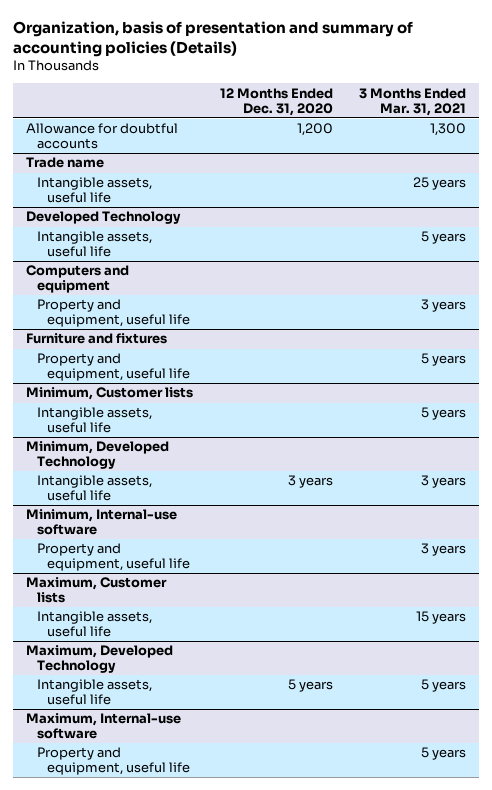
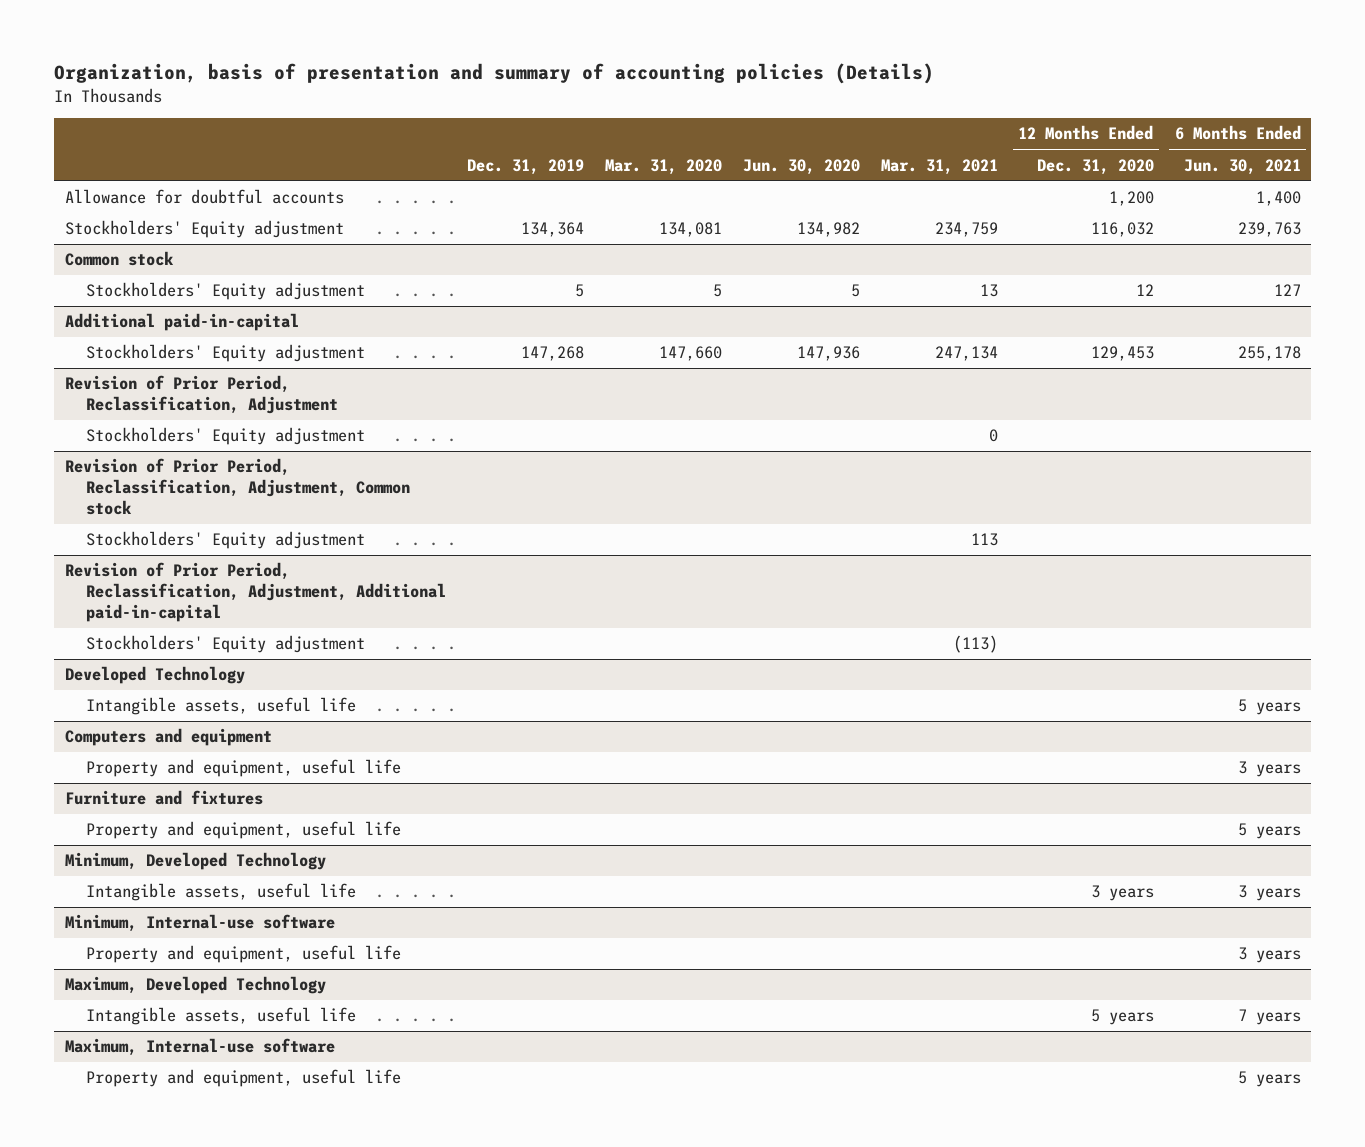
- | 12 Months Ended Dec. 31, 2020 | 3 Months Ended Mar. 31, 2021
+ | Dec. 31, 2019 | Mar. 31, 2020 | Jun. 30, 2020 | Mar. 31, 2021 | 12 Months Ended Dec. 31, 2020 | 6 Months Ended Jun. 30, 2021
- Trade name
- Intangible assets, useful life | | 25 years
+ Stockholders' Equity adjustment | 134,364 | 134,081 | 134,982 | 234,759 | 116,032 | 239,763
+ Common stock
+ Stockholders' Equity adjustment | 5 | 5 | 5 | 13 | 12 | 127
+ Additional paid-in-capital
+ Stockholders' Equity adjustment | 147,268 | 147,660 | 147,936 | 247,134 | 129,453 | 255,178
+ Revision of Prior Period, Reclassification, Adjustment
+ Stockholders' Equity adjustment | | | | 0 | |
+ Revision of Prior Period, Reclassification, Adjustment, Common stock
+ Stockholders' Equity adjustment | | | | 113 | |
+ Revision of Prior Period, Reclassification, Adjustment, Additional paid-in-capital
+ Stockholders' Equity adjustment | | | | (113) | |
- Minimum, Customer lists
- Intangible assets, useful life | | 5 years
- Maximum, Customer lists
- Intangible assets, useful life | | 15 years

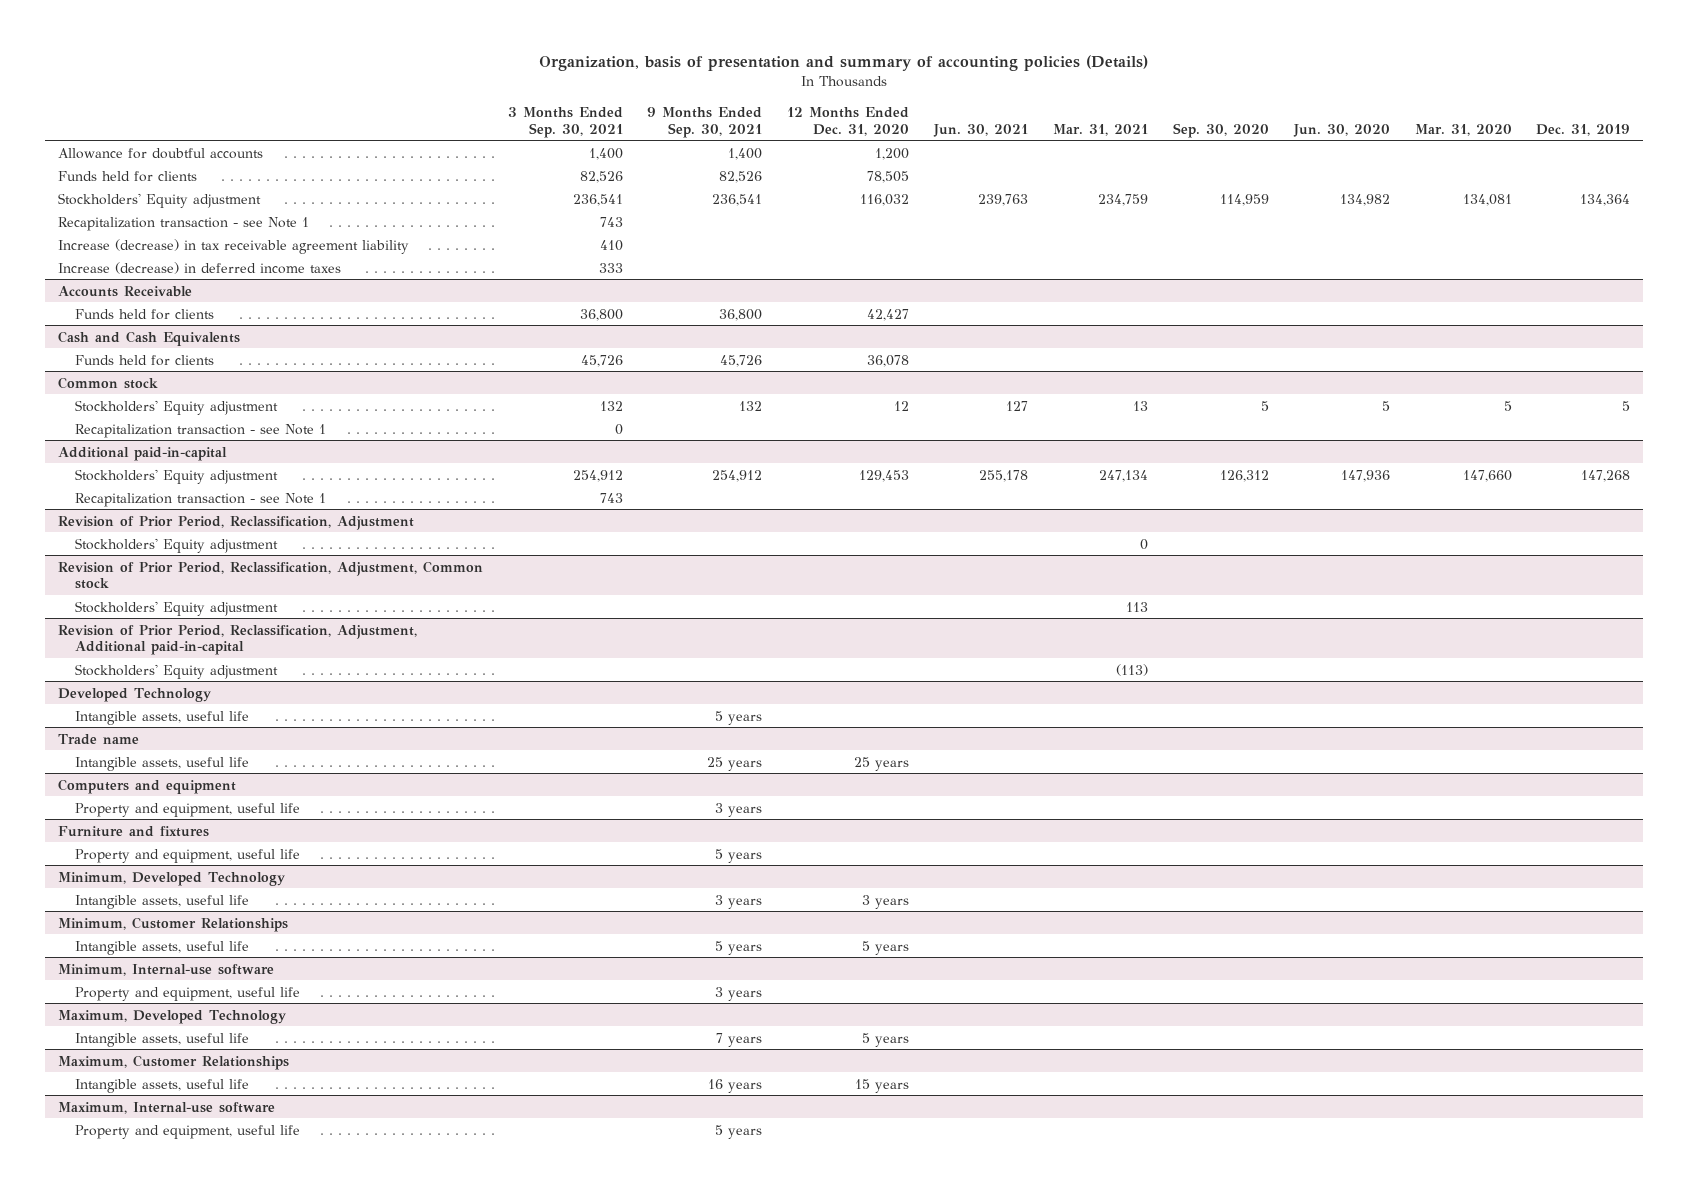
- | Dec. 31, 2019 | Mar. 31, 2020 | Jun. 30, 2020 | Mar. 31, 2021 | 12 Months Ended Dec. 31, 2020 | 6 Months Ended Jun. 30, 2021
+ | 3 Months Ended Sep. 30, 2021 | 9 Months Ended Sep. 30, 2021 | 12 Months Ended Dec. 31, 2020 | Jun. 30, 2021 | Mar. 31, 2021 | Sep. 30, 2020 | Jun. 30, 2020 | Mar. 31, 2020 | Dec. 31, 2019
+ Funds held for clients | 82,526 | 82,526 | 78,505 | | | | | |
+ Recapitalization transaction - see Note 1 | 743 | | | | | | | |
+ Increase (decrease) in tax receivable agreement liability | 410 | | | | | | | |
+ Increase (decrease) in deferred income taxes | 333 | | | | | | | |
+ Accounts Receivable
+ Funds held for clients | 36,800 | 36,800 | 42,427 | | | | | |
+ Cash and Cash Equivalents
+ Funds held for clients | 45,726 | 45,726 | 36,078 | | | | | |
@ Common stock
+ Recapitalization transaction - see Note 1 | 0 | | | | | | | |
@ Additional paid-in-capital
+ Recapitalization transaction - see Note 1 | 743 | | | | | | | |
+ Trade name
+ Intangible assets, useful life | | 25 years | 25 years | | | | | |
+ Minimum, Customer Relationships
+ Intangible assets, useful life | | 5 years | 5 years | | | | | |
+ Maximum, Customer Relationships
+ Intangible assets, useful life | | 16 years | 15 years | | | | | |

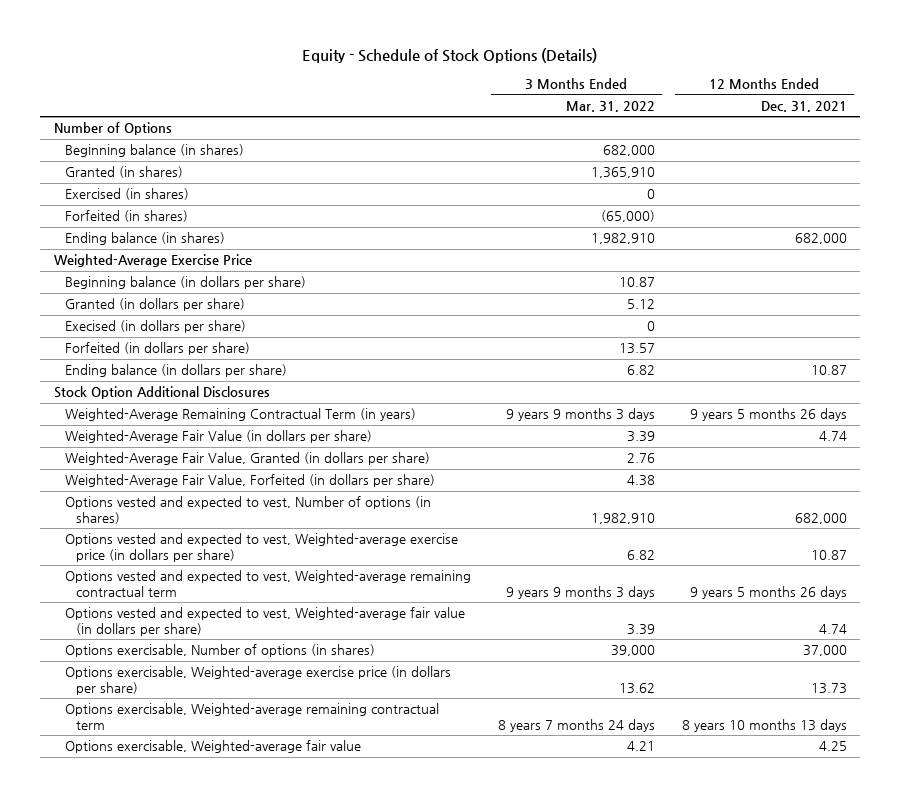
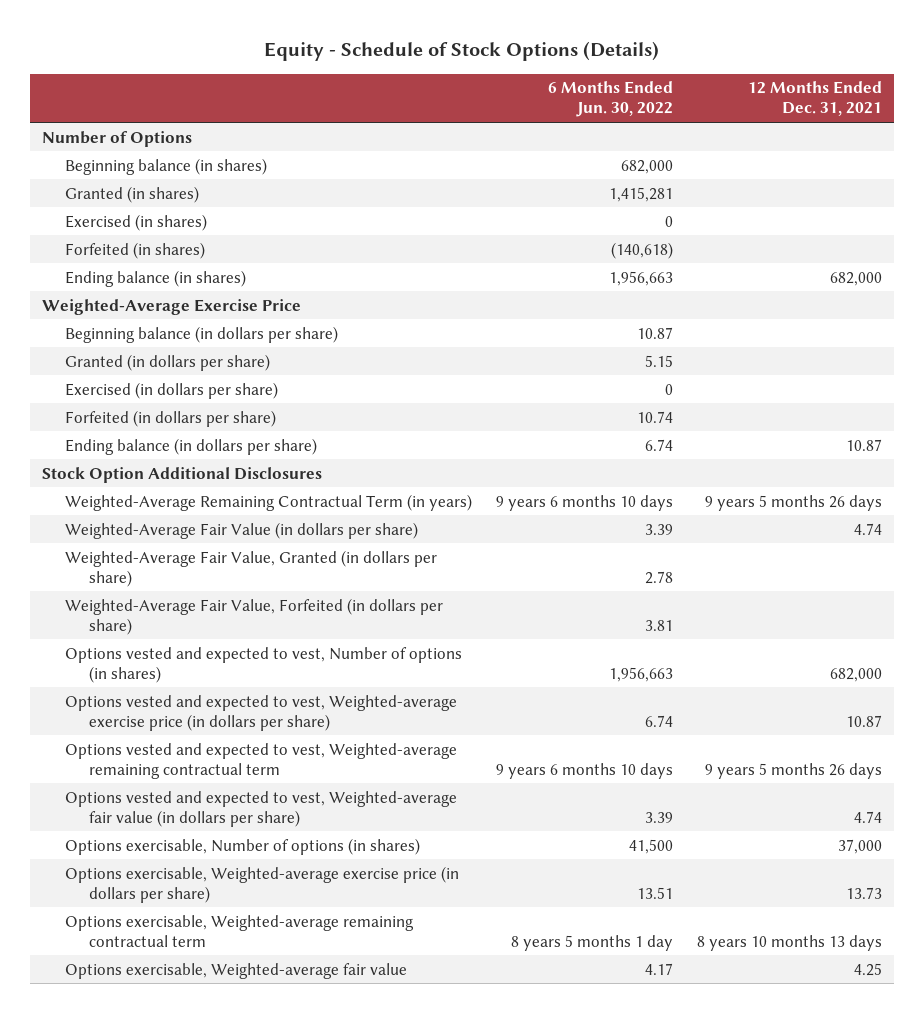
- | 3 Months Ended Mar. 31, 2022 | 12 Months Ended Dec. 31, 2021
+ | 6 Months Ended Jun. 30, 2022 | 12 Months Ended Dec. 31, 2021
- Execised (in dollars per share) | 0 |
+ Exercised (in dollars per share) | 0 |

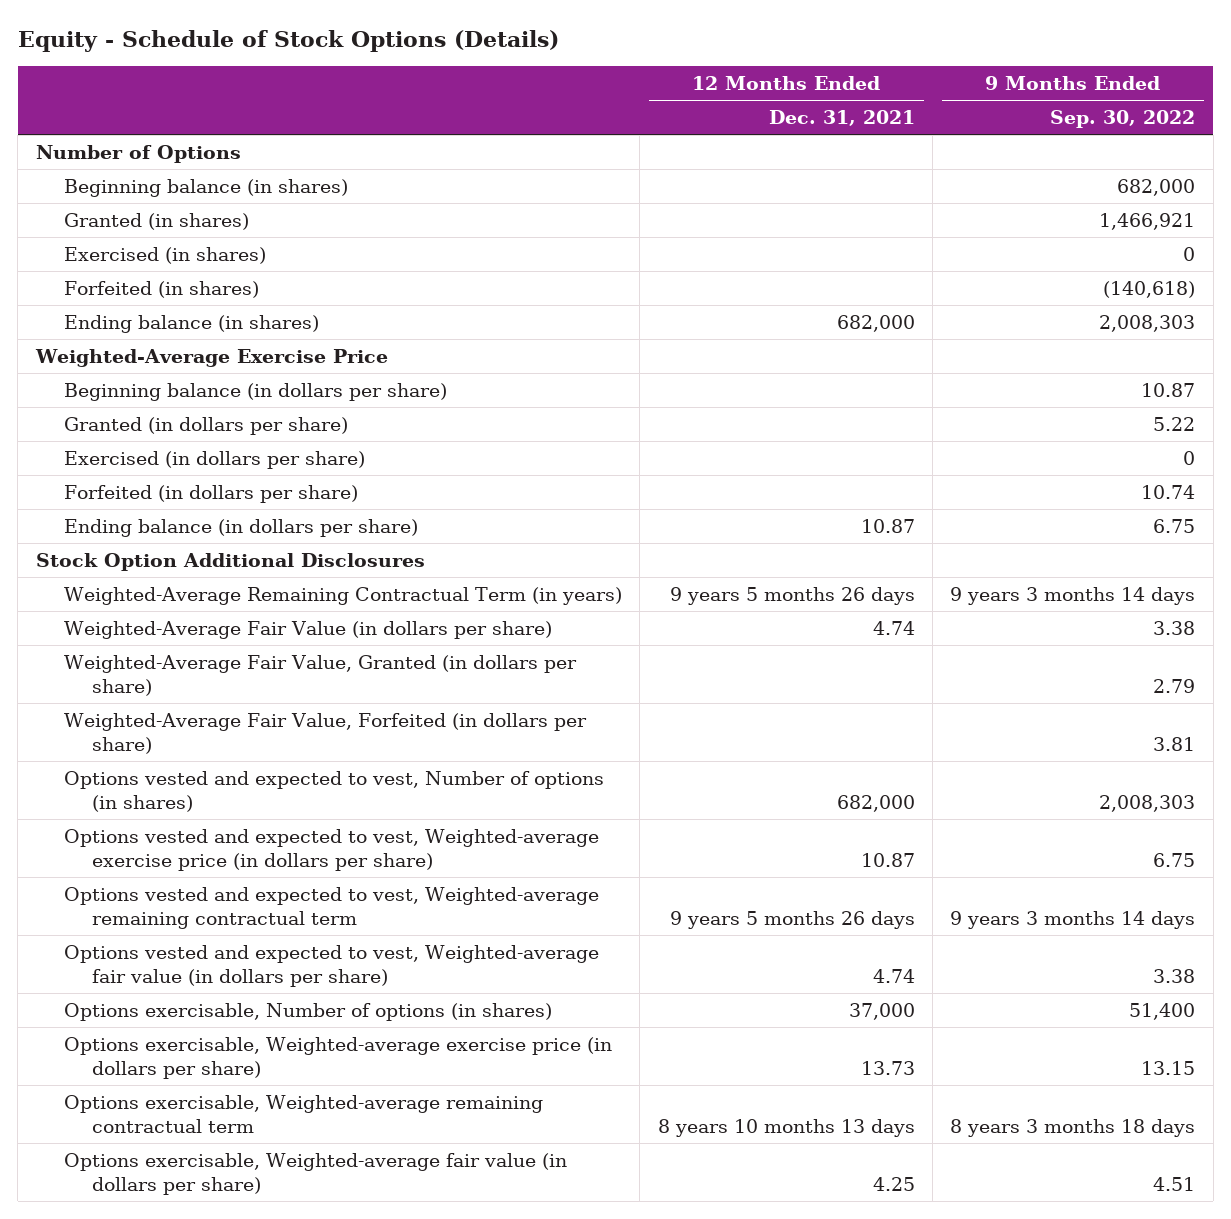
- | 6 Months Ended Jun. 30, 2022 | 12 Months Ended Dec. 31, 2021
+ | 12 Months Ended Dec. 31, 2021 | 9 Months Ended Sep. 30, 2022
- Options exercisable, Weighted-average fair value | 4.17 | 4.25
+ Options exercisable, Weighted-average fair value (in dollars per share) | 4.25 | 4.51

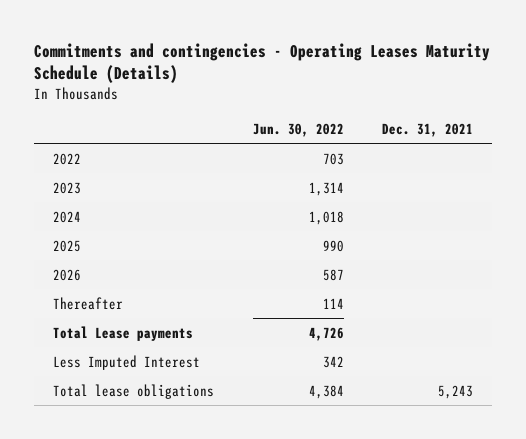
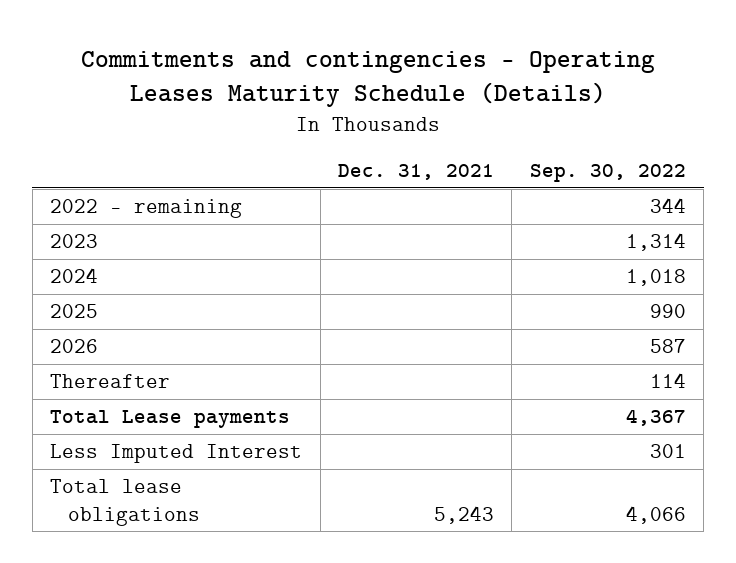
- | Jun. 30, 2022 | Dec. 31, 2021
+ | Dec. 31, 2021 | Sep. 30, 2022
- 2022 | 703 |
+ 2022 - remaining | | 344

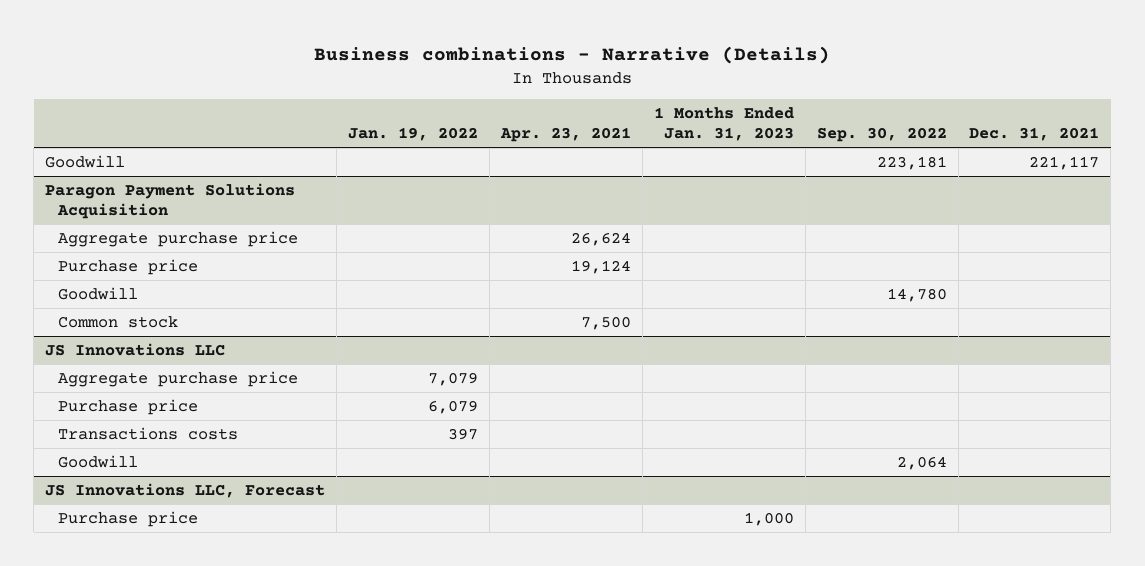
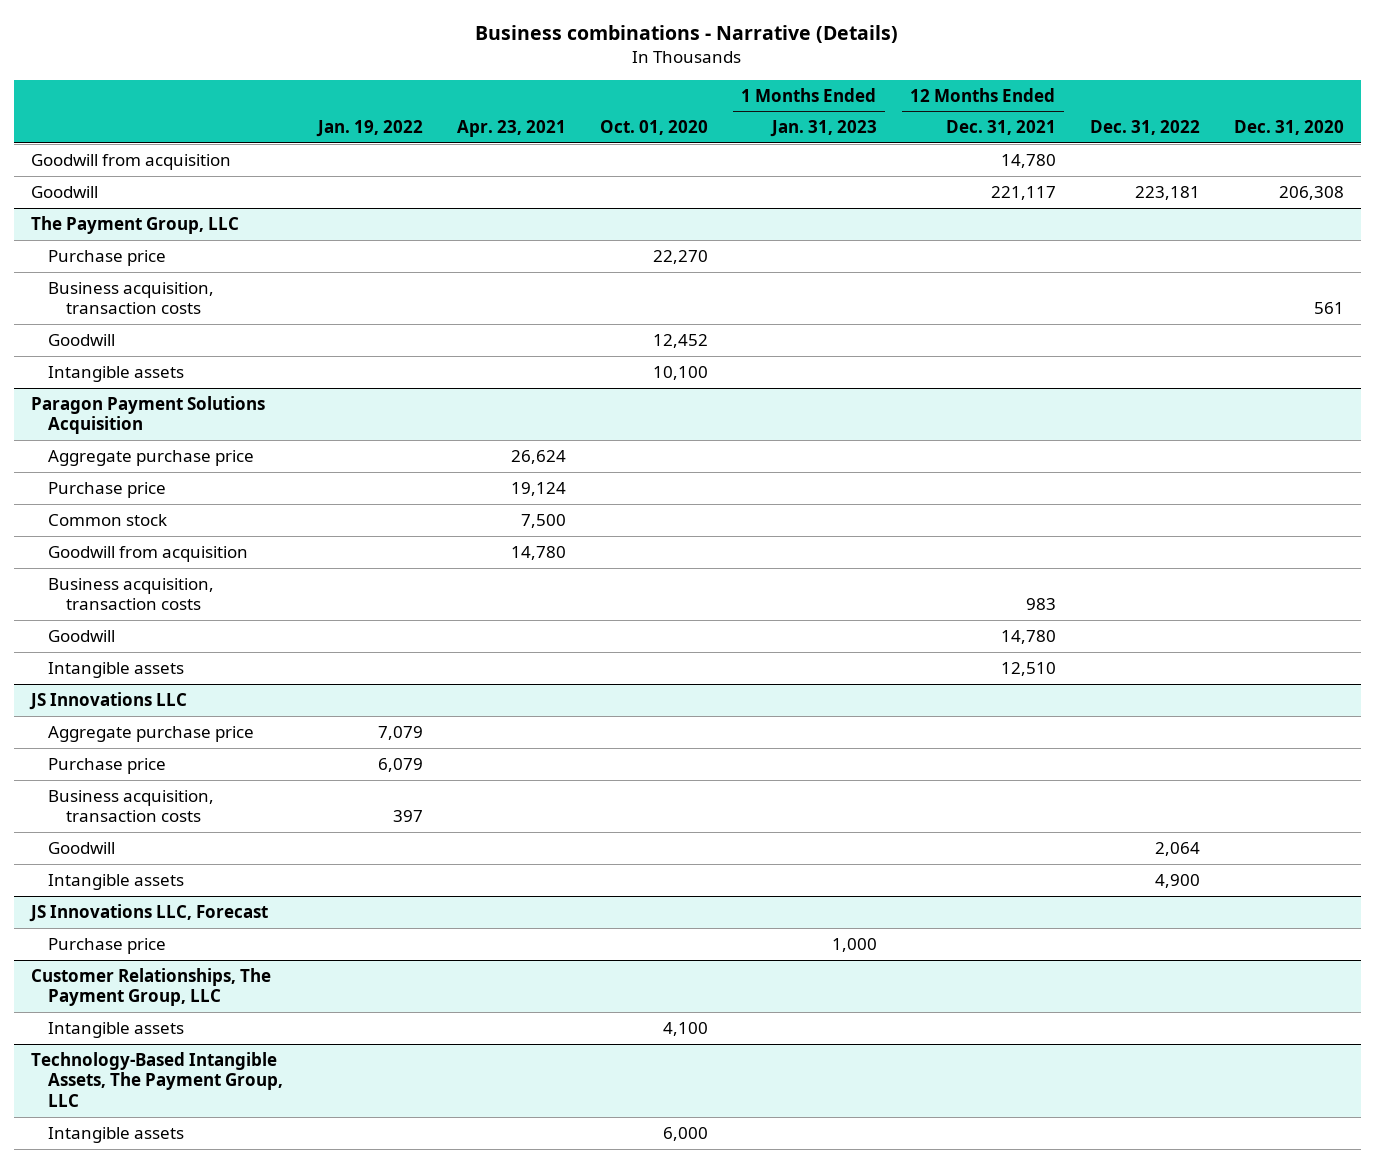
- | Jan. 19, 2022 | Apr. 23, 2021 | 1 Months Ended Jan. 31, 2023 | Sep. 30, 2022 | Dec. 31, 2021
+ | Jan. 19, 2022 | Apr. 23, 2021 | Oct. 01, 2020 | 1 Months Ended Jan. 31, 2023 | 12 Months Ended Dec. 31, 2021 | Dec. 31, 2022 | Dec. 31, 2020
+ Goodwill from acquisition | | | | | 14,780 | |
+ The Payment Group, LLC
+ Purchase price | | | 22,270 | | | |
+ Business acquisition, transaction costs | | | | | | | 561
+ Goodwill | | | 12,452 | | | |
+ Intangible assets | | | 10,100 | | | |
@ Paragon Payment Solutions Acquisition
+ Goodwill from acquisition | | 14,780 | | | | |
+ Business acquisition, transaction costs | | | | | 983 | |
moved down: Goodwill | | | | | 14,780 | |
+ Intangible assets | | | | | 12,510 | |
@ JS Innovations LLC
- Transactions costs | 397 | | | |
+ Business acquisition, transaction costs | 397 | | | | | |
+ Intangible assets | | | | | | 4,900 |
+ Customer Relationships, The Payment Group, LLC
+ Intangible assets | | | 4,100 | | | |
+ Technology-Based Intangible Assets, The Payment Group, LLC
+ Intangible assets | | | 6,000 | | | |

